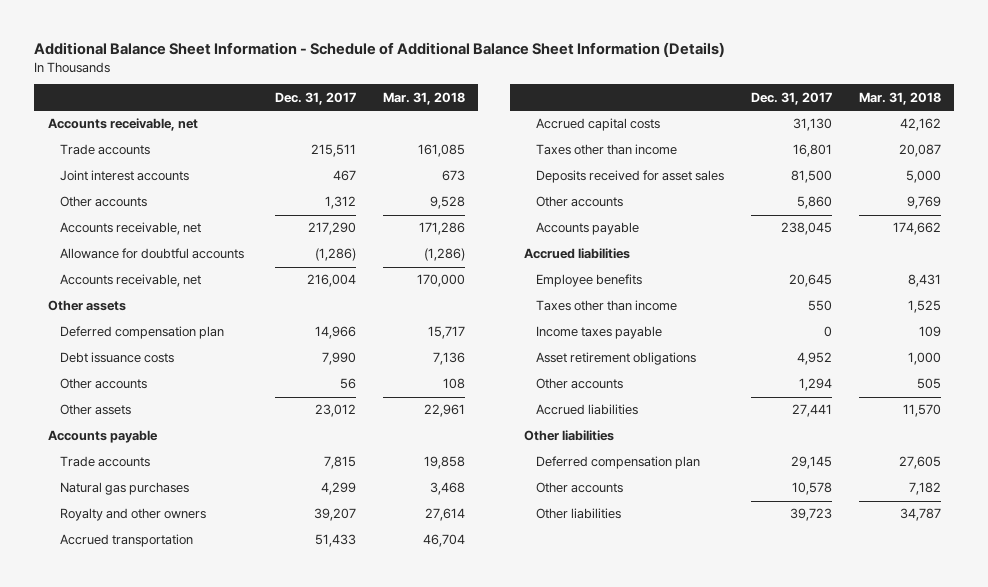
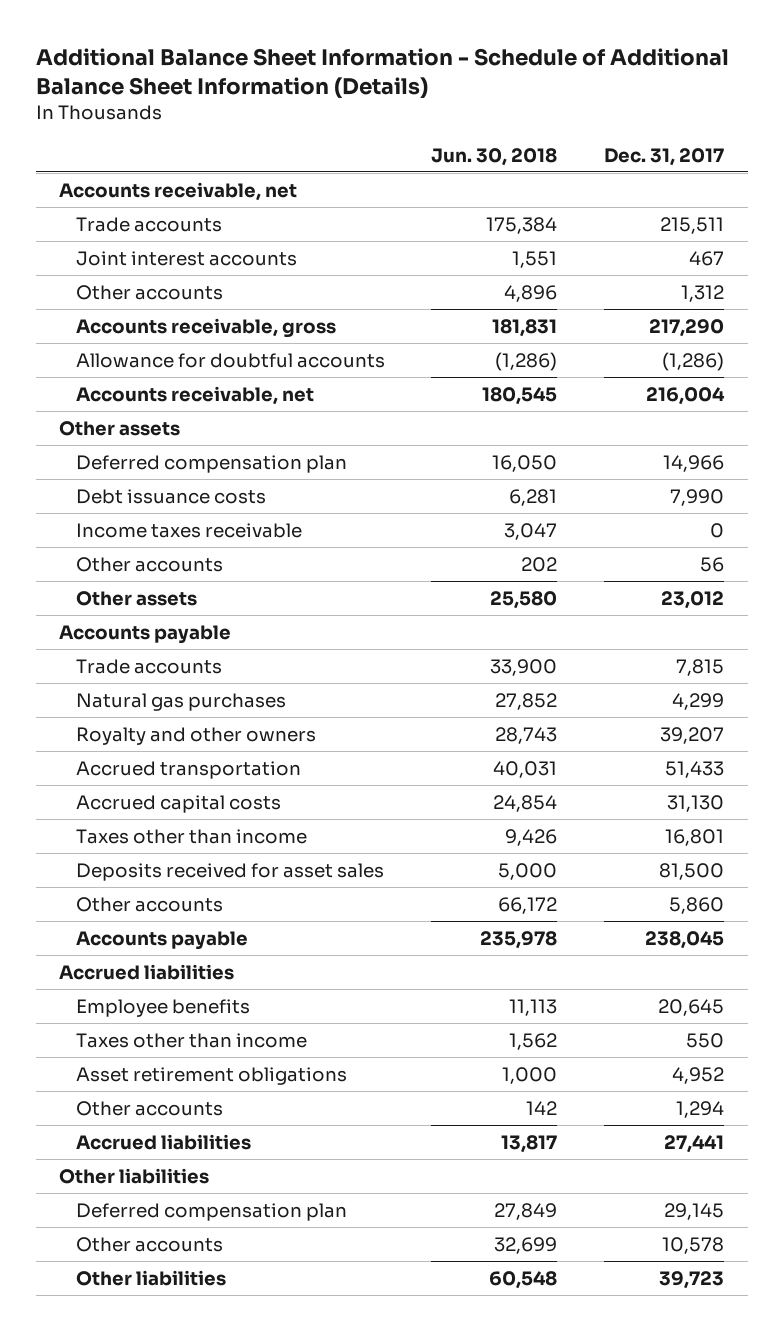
- | Dec. 31, 2017 | Mar. 31, 2018
+ | Jun. 30, 2018 | Dec. 31, 2017
- Accounts receivable, net | 217,290 | 171,286
+ Accounts receivable, gross | 181,831 | 217,290
+ Income taxes receivable | 3,047 | 0
- Income taxes payable | 0 | 109

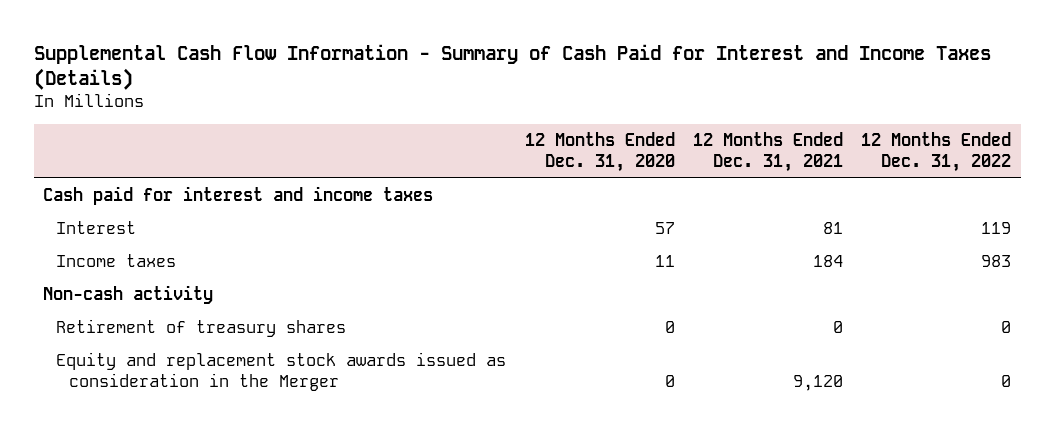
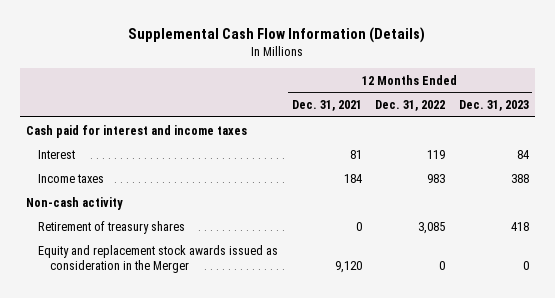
- Supplemental Cash Flow Information - Summary of Cash Paid for Interest and Income Taxes (Details)
+ Supplemental Cash Flow Information (Details)
- | 12 Months Ended Dec. 31, 2020 | 12 Months Ended Dec. 31, 2021 | 12 Months Ended Dec. 31, 2022
+ | 12 Months Ended Dec. 31, 2021 | 12 Months Ended Dec. 31, 2022 | 12 Months Ended Dec. 31, 2023
- Retirement of treasury shares | 0 | 0 | 0
+ Retirement of treasury shares | 0 | 3,085 | 418

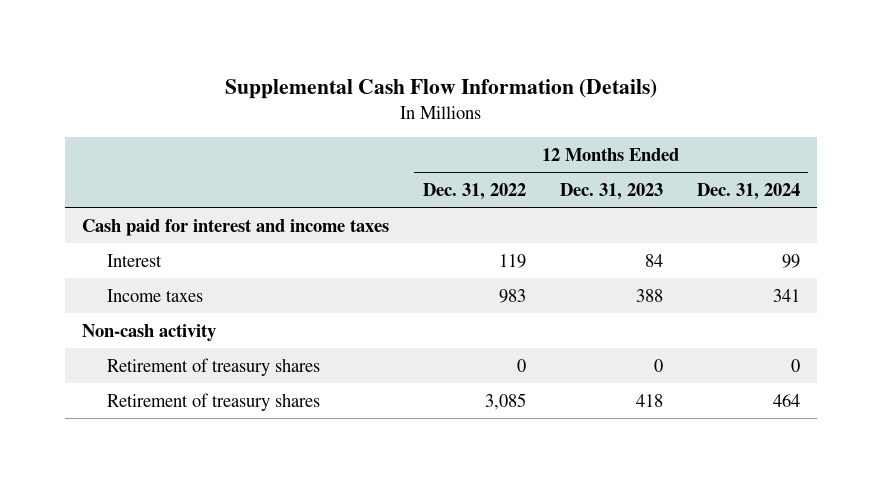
- | 12 Months Ended Dec. 31, 2021 | 12 Months Ended Dec. 31, 2022 | 12 Months Ended Dec. 31, 2023
+ | 12 Months Ended Dec. 31, 2022 | 12 Months Ended Dec. 31, 2023 | 12 Months Ended Dec. 31, 2024
+ Retirement of treasury shares | 0 | 0 | 0
- Equity and replacement stock awards issued as consideration in the Merger | 9,120 | 0 | 0

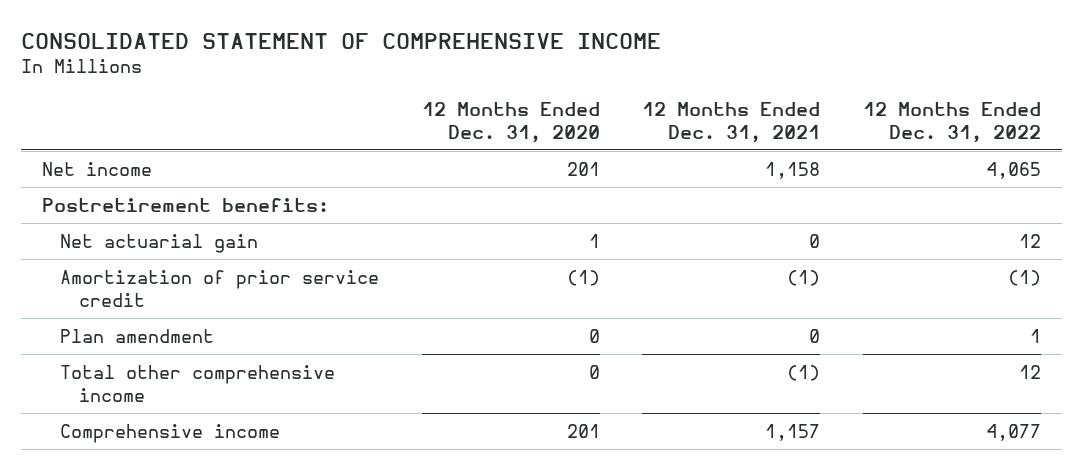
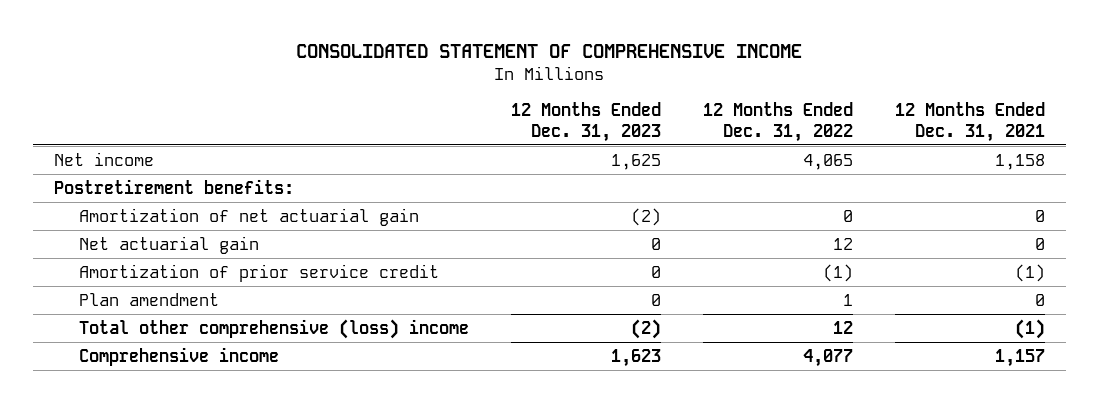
- | 12 Months Ended Dec. 31, 2020 | 12 Months Ended Dec. 31, 2021 | 12 Months Ended Dec. 31, 2022
+ | 12 Months Ended Dec. 31, 2023 | 12 Months Ended Dec. 31, 2022 | 12 Months Ended Dec. 31, 2021
+ Amortization of net actuarial gain | (2) | 0 | 0
- Total other comprehensive income | 0 | (1) | 12
+ Total other comprehensive (loss) income | (2) | 12 | (1)

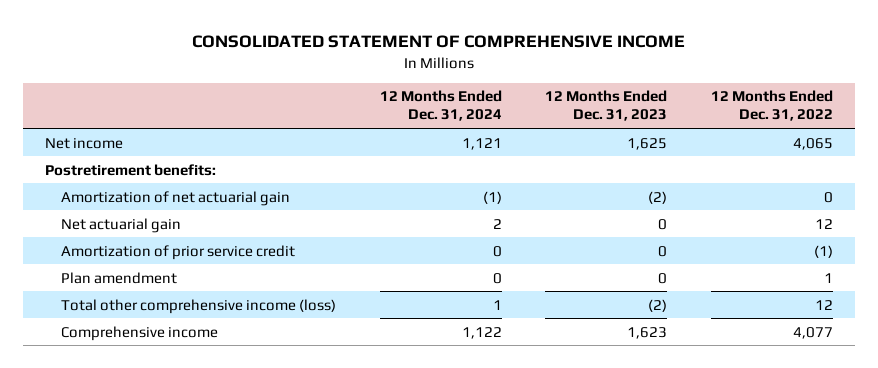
- | 12 Months Ended Dec. 31, 2023 | 12 Months Ended Dec. 31, 2022 | 12 Months Ended Dec. 31, 2021
+ | 12 Months Ended Dec. 31, 2024 | 12 Months Ended Dec. 31, 2023 | 12 Months Ended Dec. 31, 2022
- Total other comprehensive (loss) income | (2) | 12 | (1)
+ Total other comprehensive income (loss) | 1 | (2) | 12

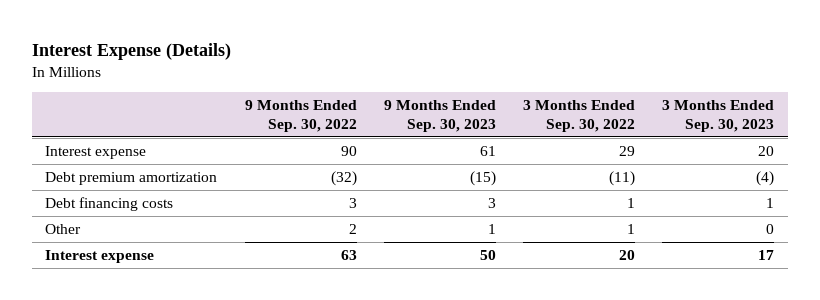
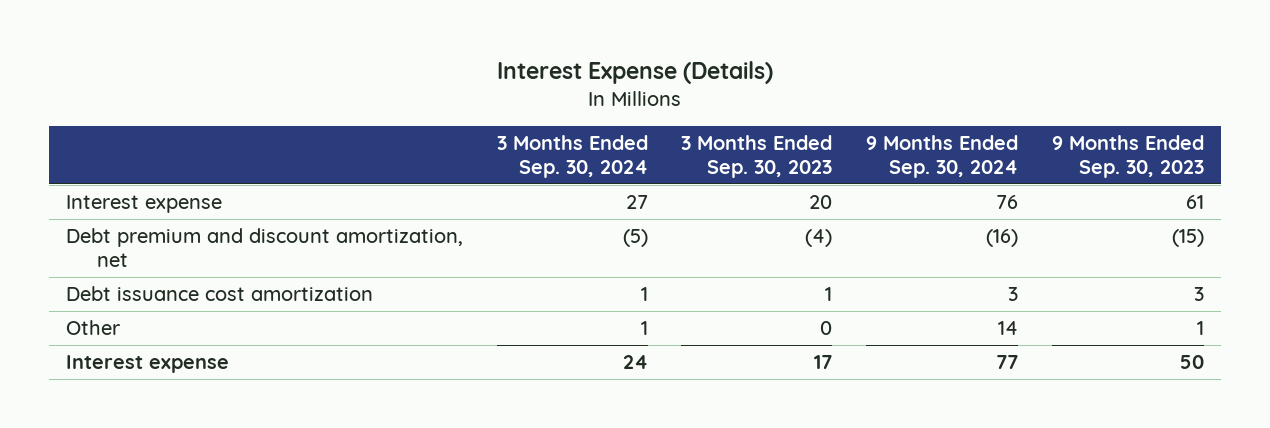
- | 9 Months Ended Sep. 30, 2022 | 9 Months Ended Sep. 30, 2023 | 3 Months Ended Sep. 30, 2022 | 3 Months Ended Sep. 30, 2023
+ | 3 Months Ended Sep. 30, 2024 | 3 Months Ended Sep. 30, 2023 | 9 Months Ended Sep. 30, 2024 | 9 Months Ended Sep. 30, 2023
- Debt premium amortization | (32) | (15) | (11) | (4)
- Debt financing costs | 3 | 3 | 1 | 1
+ Debt premium and discount amortization, net | (5) | (4) | (16) | (15)
+ Debt issuance cost amortization | 1 | 1 | 3 | 3

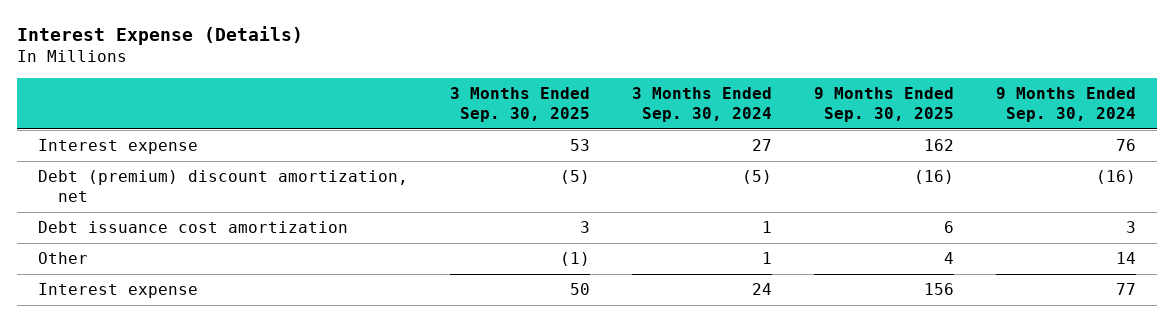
- | 3 Months Ended Sep. 30, 2024 | 3 Months Ended Sep. 30, 2023 | 9 Months Ended Sep. 30, 2024 | 9 Months Ended Sep. 30, 2023
+ | 3 Months Ended Sep. 30, 2025 | 3 Months Ended Sep. 30, 2024 | 9 Months Ended Sep. 30, 2025 | 9 Months Ended Sep. 30, 2024
- Debt premium and discount amortization, net | (5) | (4) | (16) | (15)
+ Debt (premium) discount amortization, net | (5) | (5) | (16) | (16)

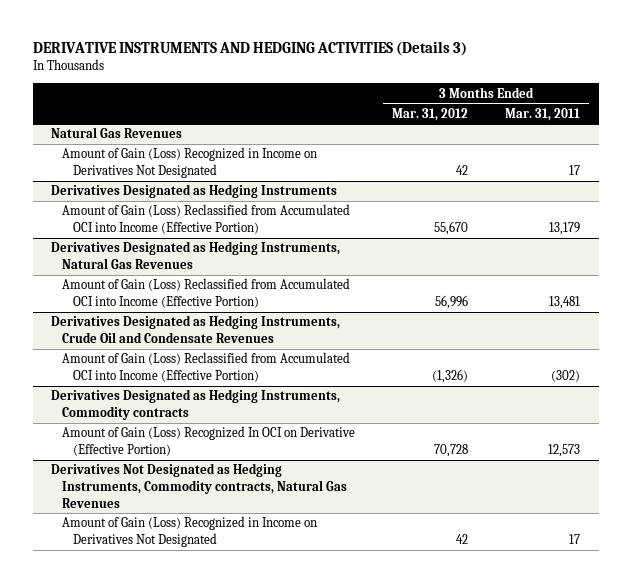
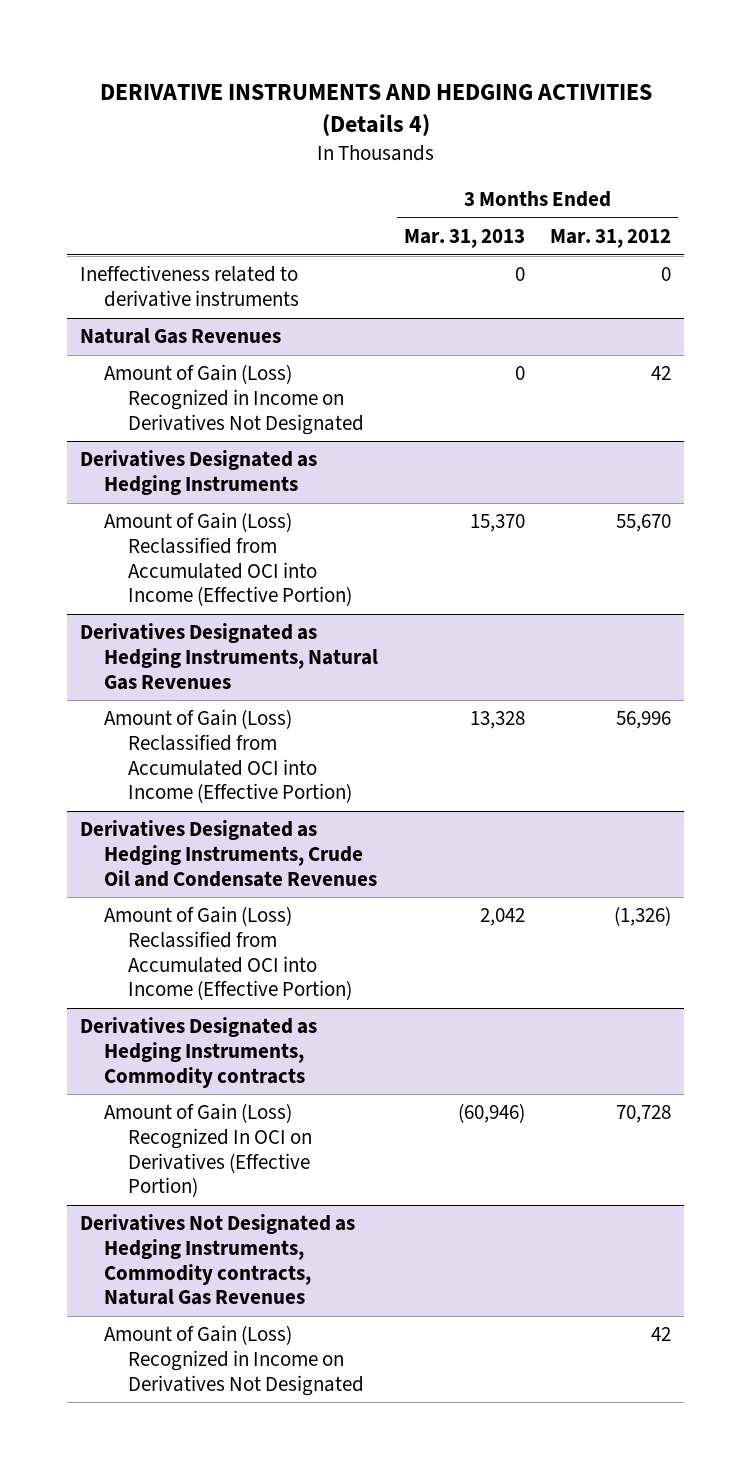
- DERIVATIVE INSTRUMENTS AND HEDGING ACTIVITIES (Details 3)
+ DERIVATIVE INSTRUMENTS AND HEDGING ACTIVITIES (Details 4)
- | 3 Months Ended Mar. 31, 2012 | 3 Months Ended Mar. 31, 2011
+ | 3 Months Ended Mar. 31, 2013 | 3 Months Ended Mar. 31, 2012
+ Ineffectiveness related to derivative instruments | 0 | 0
@ Derivatives Designated as Hedging Instruments, Commodity contracts
- Amount of Gain (Loss) Recognized In OCI on Derivative (Effective Portion) | 70,728 | 12,573
+ Amount of Gain (Loss) Recognized In OCI on Derivatives (Effective Portion) | (60,946) | 70,728

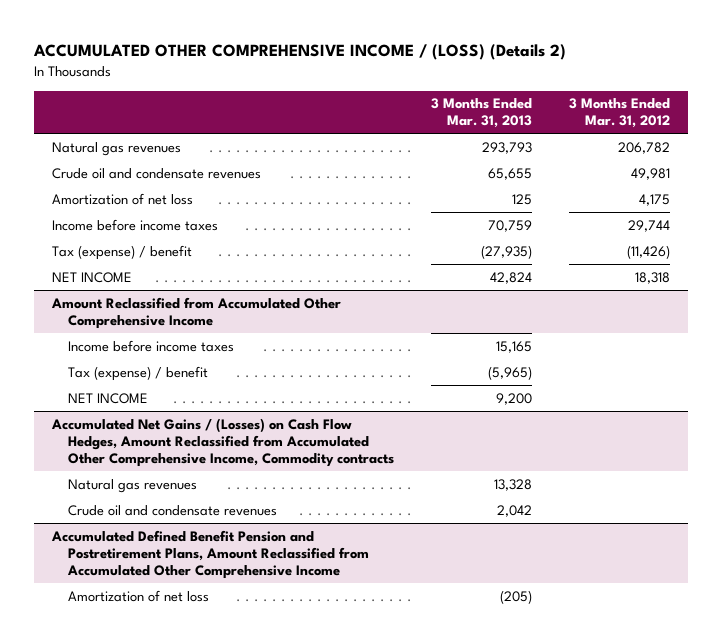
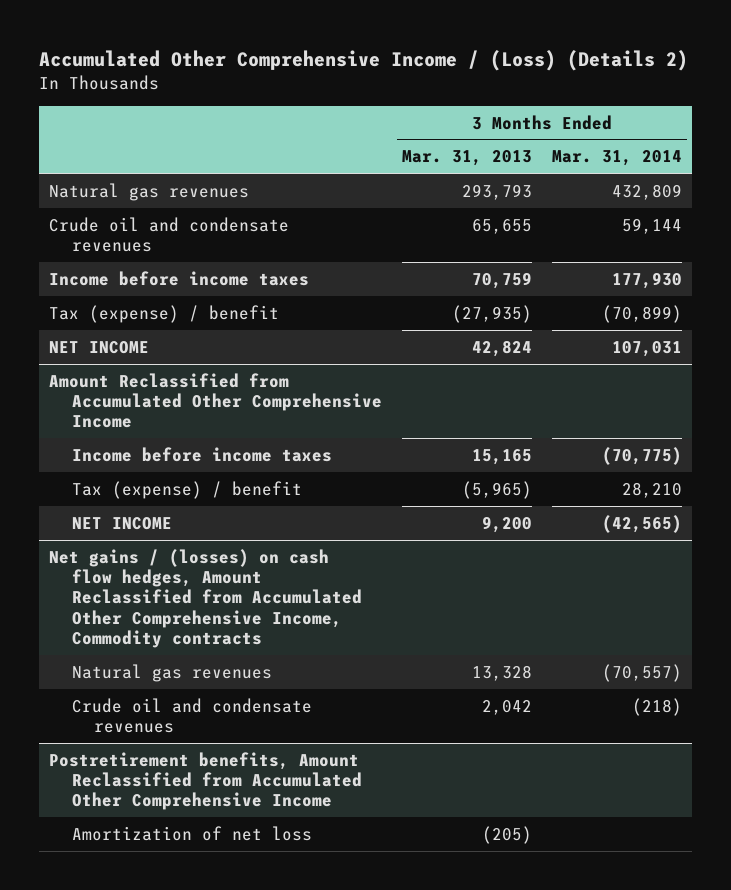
- ACCUMULATED OTHER COMPREHENSIVE INCOME / (LOSS) (Details 2)
+ Accumulated Other Comprehensive Income / (Loss) (Details 2)
- | 3 Months Ended Mar. 31, 2013 | 3 Months Ended Mar. 31, 2012
+ | 3 Months Ended Mar. 31, 2013 | 3 Months Ended Mar. 31, 2014
- Amortization of net loss | 125 | 4,175
- Accumulated Net Gains / (Losses) on Cash Flow Hedges, Amount Reclassified from Accumulated Other Comprehensive Income, Commodity contracts
+ Net gains / (losses) on cash flow hedges, Amount Reclassified from Accumulated Other Comprehensive Income, Commodity contracts
- Accumulated Defined Benefit Pension and Postretirement Plans, Amount Reclassified from Accumulated Other Comprehensive Income
+ Postretirement benefits, Amount Reclassified from Accumulated Other Comprehensive Income

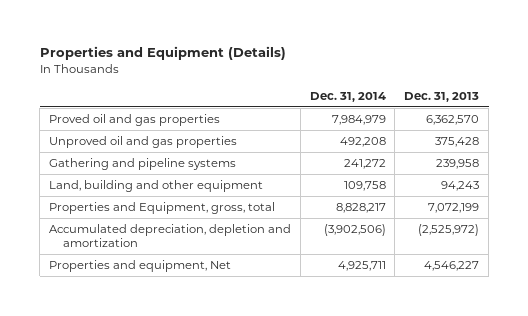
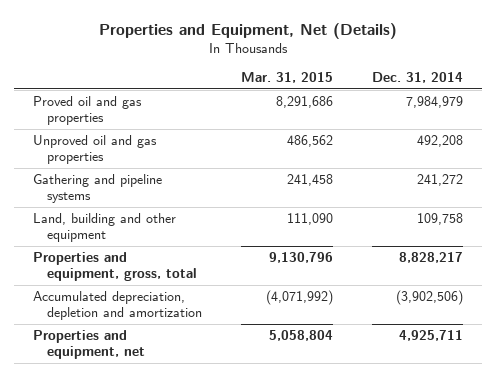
- Properties and Equipment (Details)
+ Properties and Equipment, Net (Details)
- | Dec. 31, 2014 | Dec. 31, 2013
+ | Mar. 31, 2015 | Dec. 31, 2014
- Properties and Equipment, gross, total | 8,828,217 | 7,072,199
+ Properties and equipment, gross, total | 9,130,796 | 8,828,217
- Properties and equipment, Net | 4,925,711 | 4,546,227
+ Properties and equipment, net | 5,058,804 | 4,925,711

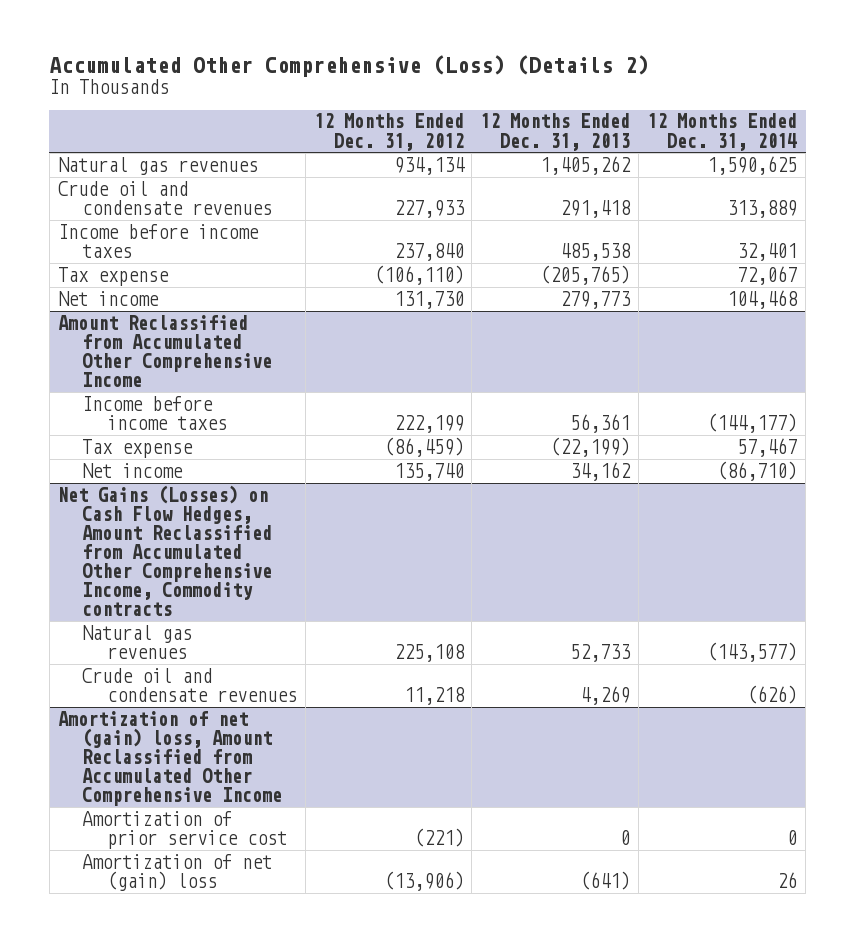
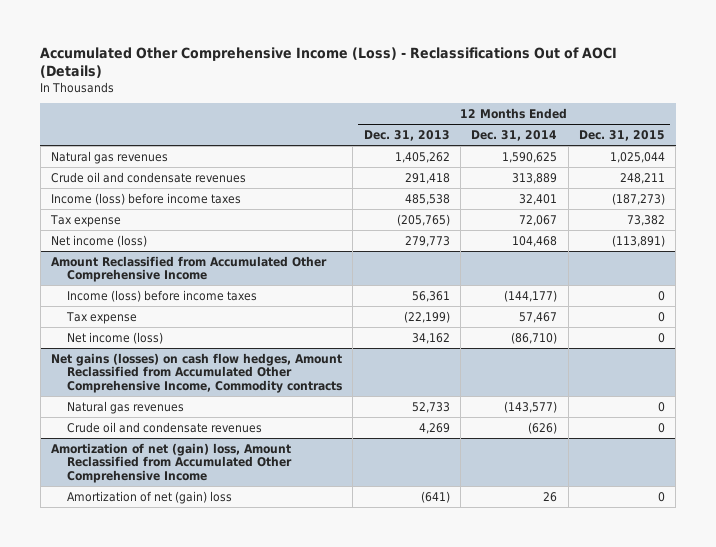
- Accumulated Other Comprehensive (Loss) (Details 2)
+ Accumulated Other Comprehensive Income (Loss) - Reclassifications Out of AOCI (Details)
- | 12 Months Ended Dec. 31, 2012 | 12 Months Ended Dec. 31, 2013 | 12 Months Ended Dec. 31, 2014
+ | 12 Months Ended Dec. 31, 2013 | 12 Months Ended Dec. 31, 2014 | 12 Months Ended Dec. 31, 2015
- Income before income taxes | 237,840 | 485,538 | 32,401
+ Income (loss) before income taxes | 485,538 | 32,401 | (187,273)
- Net income | 131,730 | 279,773 | 104,468
+ Net income (loss) | 279,773 | 104,468 | (113,891)
@ Amount Reclassified from Accumulated Other Comprehensive Income
- Income before income taxes | 222,199 | 56,361 | (144,177)
+ Income (loss) before income taxes | 56,361 | (144,177) | 0
- Net income | 135,740 | 34,162 | (86,710)
- Net Gains (Losses) on Cash Flow Hedges, Amount Reclassified from Accumulated Other Comprehensive Income, Commodity contracts
@ Amount Reclassified from Accumulated Other Comprehensive Income
+ Net income (loss) | 34,162 | (86,710) | 0
+ Net gains (losses) on cash flow hedges, Amount Reclassified from Accumulated Other Comprehensive Income, Commodity contracts
@ Amortization of net (gain) loss, Amount Reclassified from Accumulated Other Comprehensive Income
- Amortization of prior service cost | (221) | 0 | 0

